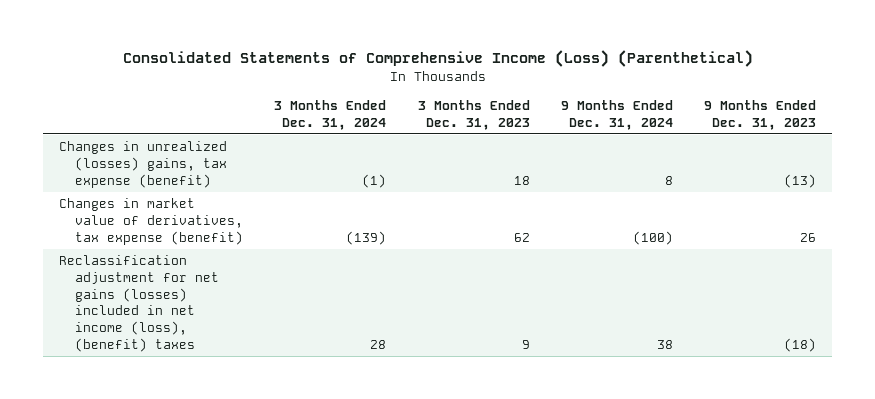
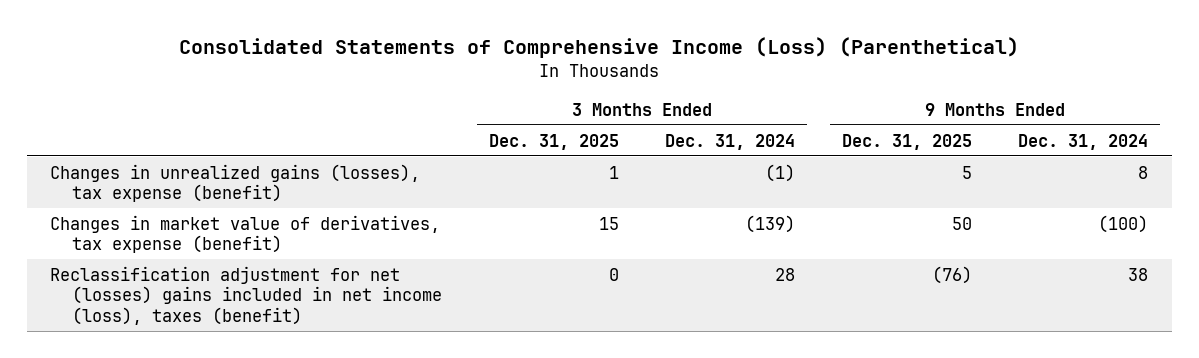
- | 3 Months Ended Dec. 31, 2024 | 3 Months Ended Dec. 31, 2023 | 9 Months Ended Dec. 31, 2024 | 9 Months Ended Dec. 31, 2023
+ | 3 Months Ended Dec. 31, 2025 | 3 Months Ended Dec. 31, 2024 | 9 Months Ended Dec. 31, 2025 | 9 Months Ended Dec. 31, 2024
- Changes in unrealized (losses) gains, tax expense (benefit) | (1) | 18 | 8 | (13)
+ Changes in unrealized gains (losses), tax expense (benefit) | 1 | (1) | 5 | 8
- Reclassification adjustment for net gains (losses) included in net income (loss), (benefit) taxes | 28 | 9 | 38 | (18)
+ Reclassification adjustment for net (losses) gains included in net income (loss), taxes (benefit) | 0 | 28 | (76) | 38

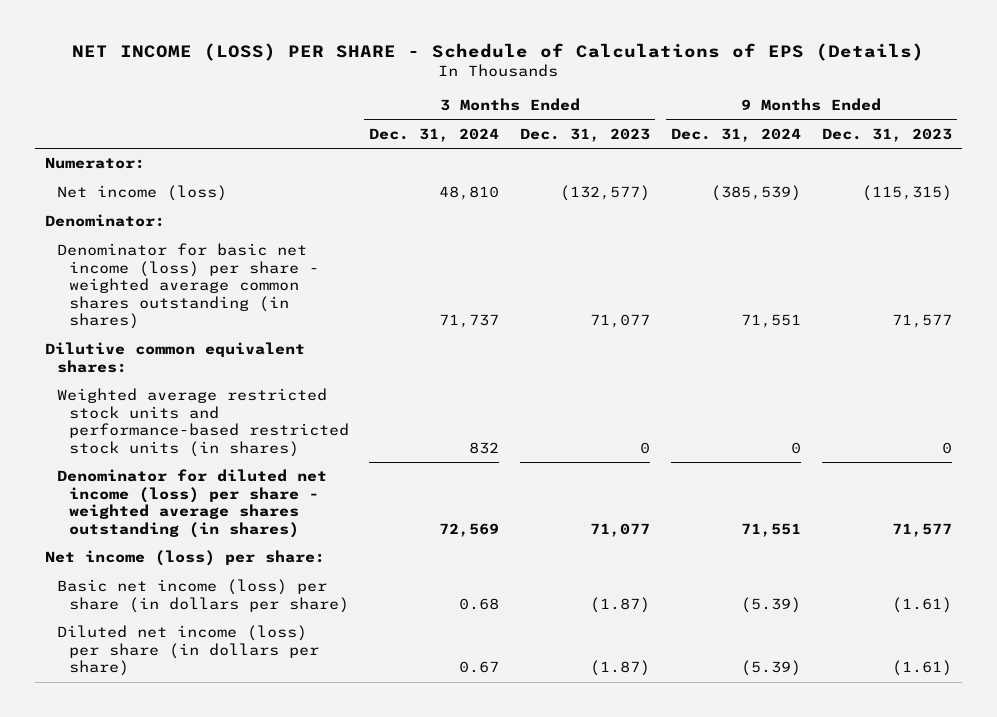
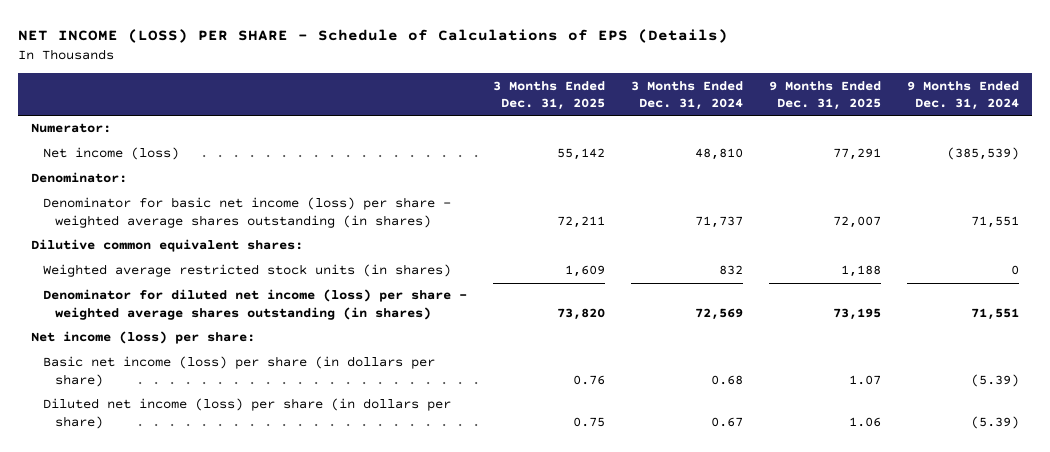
- | 3 Months Ended Dec. 31, 2024 | 3 Months Ended Dec. 31, 2023 | 9 Months Ended Dec. 31, 2024 | 9 Months Ended Dec. 31, 2023
+ | 3 Months Ended Dec. 31, 2025 | 3 Months Ended Dec. 31, 2024 | 9 Months Ended Dec. 31, 2025 | 9 Months Ended Dec. 31, 2024
- Denominator for basic net income (loss) per share - weighted average common shares outstanding (in shares) | 71,737 | 71,077 | 71,551 | 71,577
+ Denominator for basic net income (loss) per share - weighted average shares outstanding (in shares) | 72,211 | 71,737 | 72,007 | 71,551
- Weighted average restricted stock units and performance-based restricted stock units (in shares) | 832 | 0 | 0 | 0
+ Weighted average restricted stock units (in shares) | 1,609 | 832 | 1,188 | 0

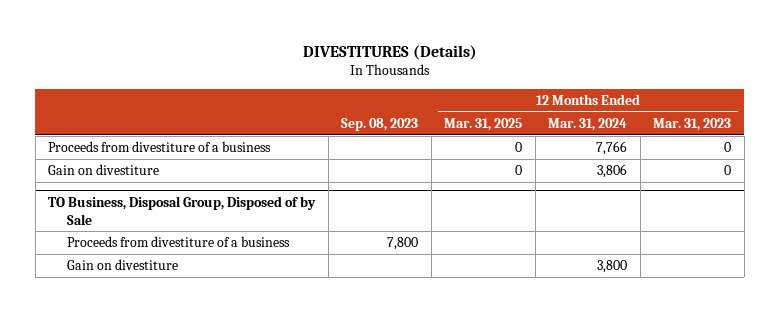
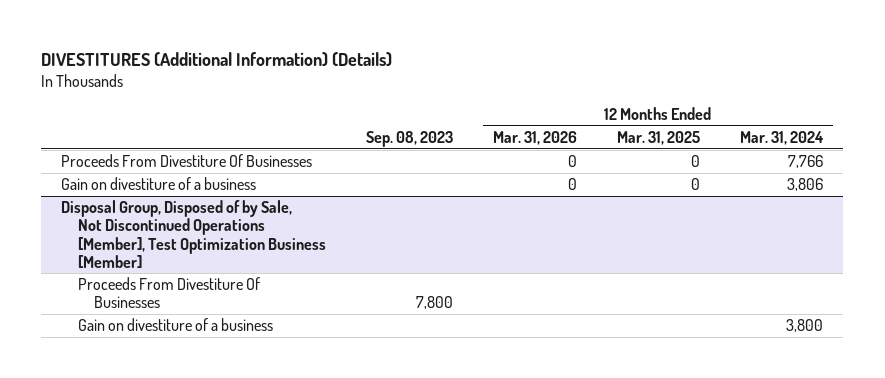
- DIVESTITURES (Details)
+ DIVESTITURES (Additional Information) (Details)
- | Sep. 08, 2023 | 12 Months Ended Mar. 31, 2025 | 12 Months Ended Mar. 31, 2024 | 12 Months Ended Mar. 31, 2023
+ | Sep. 08, 2023 | 12 Months Ended Mar. 31, 2026 | 12 Months Ended Mar. 31, 2025 | 12 Months Ended Mar. 31, 2024
- Proceeds from divestiture of a business | | 0 | 7,766 | 0
- Gain on divestiture | | 0 | 3,806 | 0
- TO Business, Disposal Group, Disposed of by Sale
- Proceeds from divestiture of a business | 7,800 | | |
- Gain on divestiture | | | 3,800 |
+ Proceeds From Divestiture Of Businesses | | 0 | 0 | 7,766
+ Gain on divestiture of a business | | 0 | 0 | 3,806
+ Disposal Group, Disposed of by Sale, Not Discontinued Operations [Member], Test Optimization Business [Member]
+ Proceeds From Divestiture Of Businesses | 7,800 | | |
+ Gain on divestiture of a business | | | | 3,800

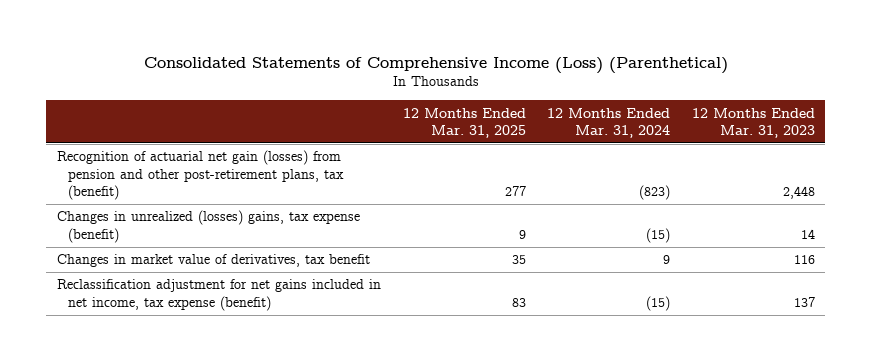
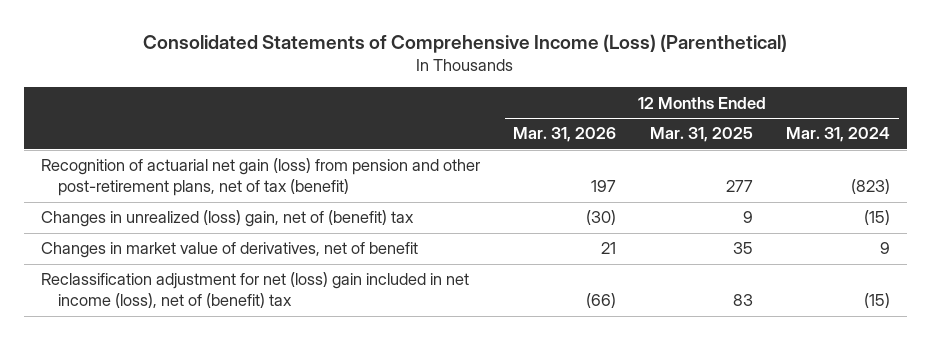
- | 12 Months Ended Mar. 31, 2025 | 12 Months Ended Mar. 31, 2024 | 12 Months Ended Mar. 31, 2023
+ | 12 Months Ended Mar. 31, 2026 | 12 Months Ended Mar. 31, 2025 | 12 Months Ended Mar. 31, 2024
- Recognition of actuarial net gain (losses) from pension and other post-retirement plans, tax (benefit) | 277 | (823) | 2,448
- Changes in unrealized (losses) gains, tax expense (benefit) | 9 | (15) | 14
- Changes in market value of derivatives, tax benefit | 35 | 9 | 116
- Reclassification adjustment for net gains included in net income, tax expense (benefit) | 83 | (15) | 137
+ Recognition of actuarial net gain (loss) from pension and other post-retirement plans, net of tax (benefit) | 197 | 277 | (823)
+ Changes in unrealized (loss) gain, net of (benefit) tax | (30) | 9 | (15)
+ Changes in market value of derivatives, net of benefit | 21 | 35 | 9
+ Reclassification adjustment for net (loss) gain included in net income (loss), net of (benefit) tax | (66) | 83 | (15)

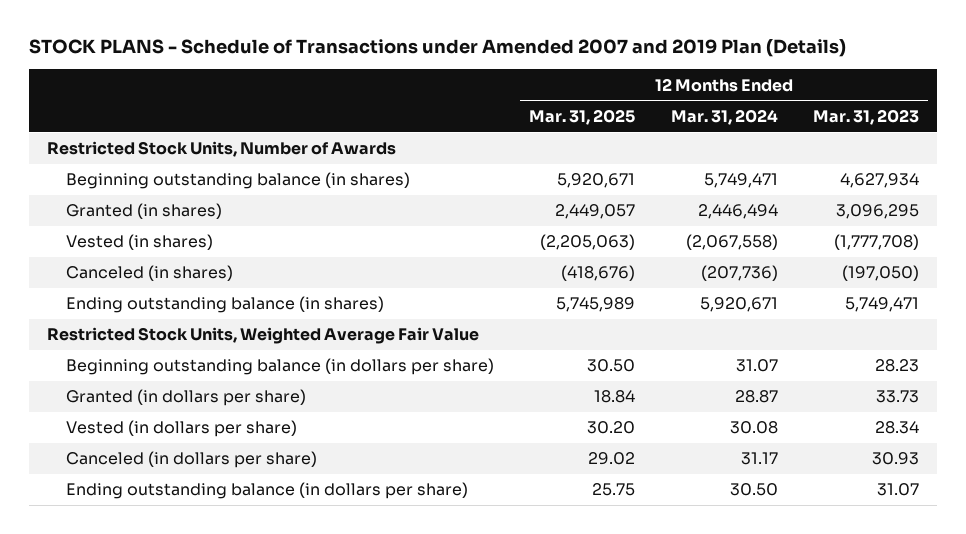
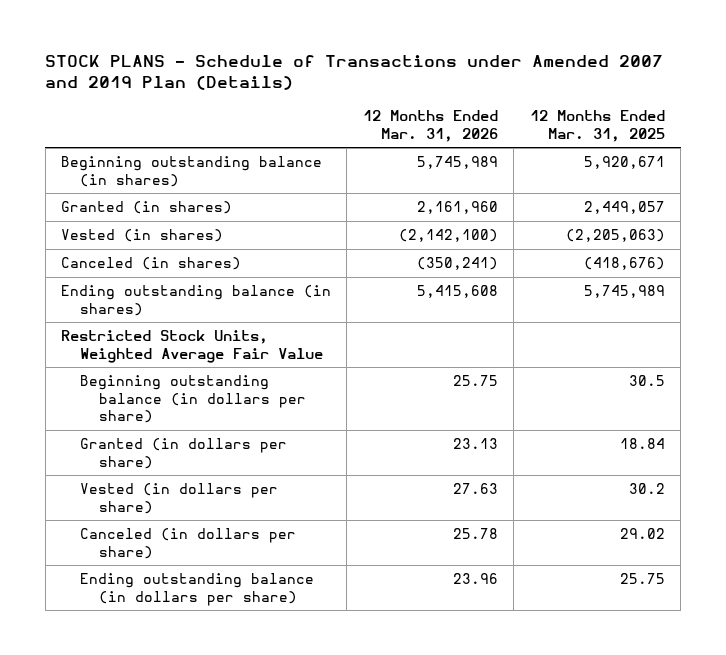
- | 12 Months Ended Mar. 31, 2025 | 12 Months Ended Mar. 31, 2024 | 12 Months Ended Mar. 31, 2023
+ | 12 Months Ended Mar. 31, 2026 | 12 Months Ended Mar. 31, 2025
- Restricted Stock Units, Number of Awards
- Beginning outstanding balance (in dollars per share) | 30.50 | 31.07 | 28.23
+ Beginning outstanding balance (in dollars per share) | 25.75 | 30.5
- Vested (in dollars per share) | 30.20 | 30.08 | 28.34
+ Vested (in dollars per share) | 27.63 | 30.2

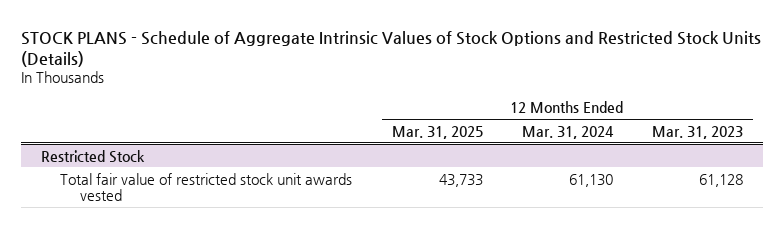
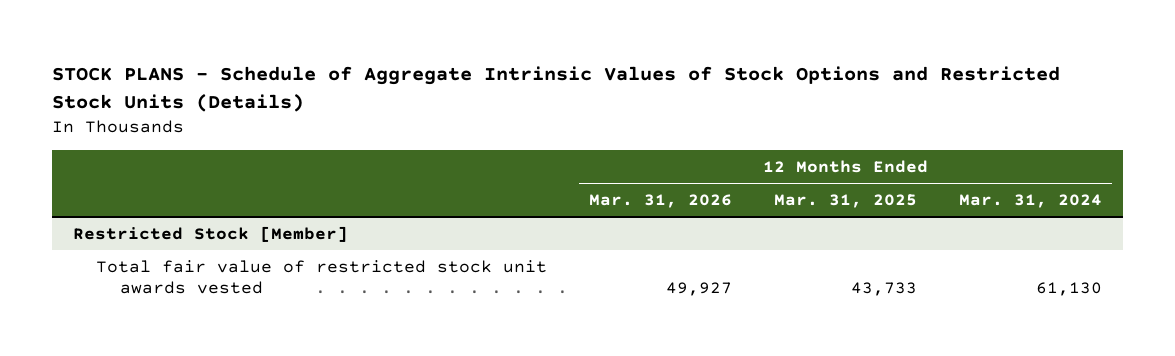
- | 12 Months Ended Mar. 31, 2025 | 12 Months Ended Mar. 31, 2024 | 12 Months Ended Mar. 31, 2023
+ | 12 Months Ended Mar. 31, 2026 | 12 Months Ended Mar. 31, 2025 | 12 Months Ended Mar. 31, 2024
- Restricted Stock
+ Restricted Stock [Member]

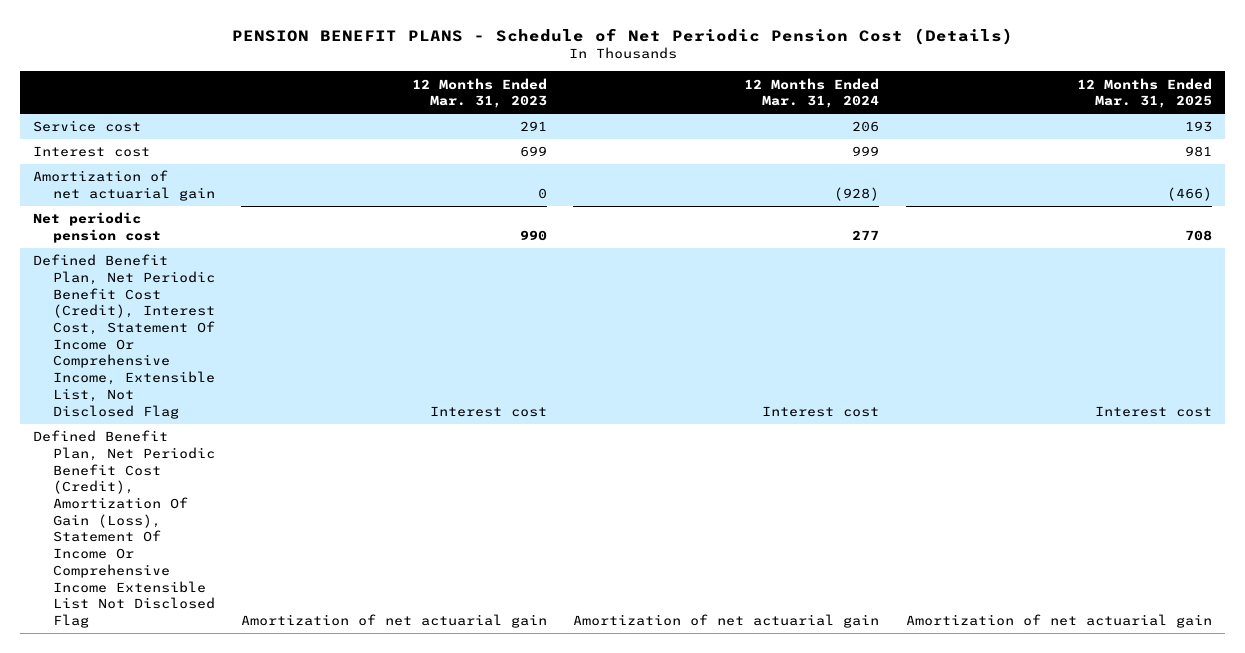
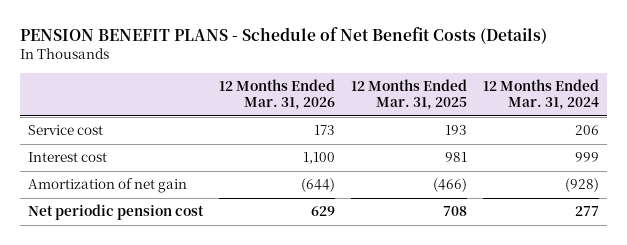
- PENSION BENEFIT PLANS - Schedule of Net Periodic Pension Cost (Details)
+ PENSION BENEFIT PLANS - Schedule of Net Benefit Costs (Details)
- | 12 Months Ended Mar. 31, 2023 | 12 Months Ended Mar. 31, 2024 | 12 Months Ended Mar. 31, 2025
+ | 12 Months Ended Mar. 31, 2026 | 12 Months Ended Mar. 31, 2025 | 12 Months Ended Mar. 31, 2024
- Amortization of net actuarial gain | 0 | (928) | (466)
+ Amortization of net gain | (644) | (466) | (928)
- Defined Benefit Plan, Net Periodic Benefit Cost (Credit), Interest Cost, Statement Of Income Or Comprehensive Income, Extensible List, Not Disclosed Flag | Interest cost | Interest cost | Interest cost
- Defined Benefit Plan, Net Periodic Benefit Cost (Credit), Amortization Of Gain (Loss), Statement Of Income Or Comprehensive Income Extensible List Not Disclosed Flag | Amortization of net actuarial gain | Amortization of net actuarial gain | Amortization of net actuarial gain

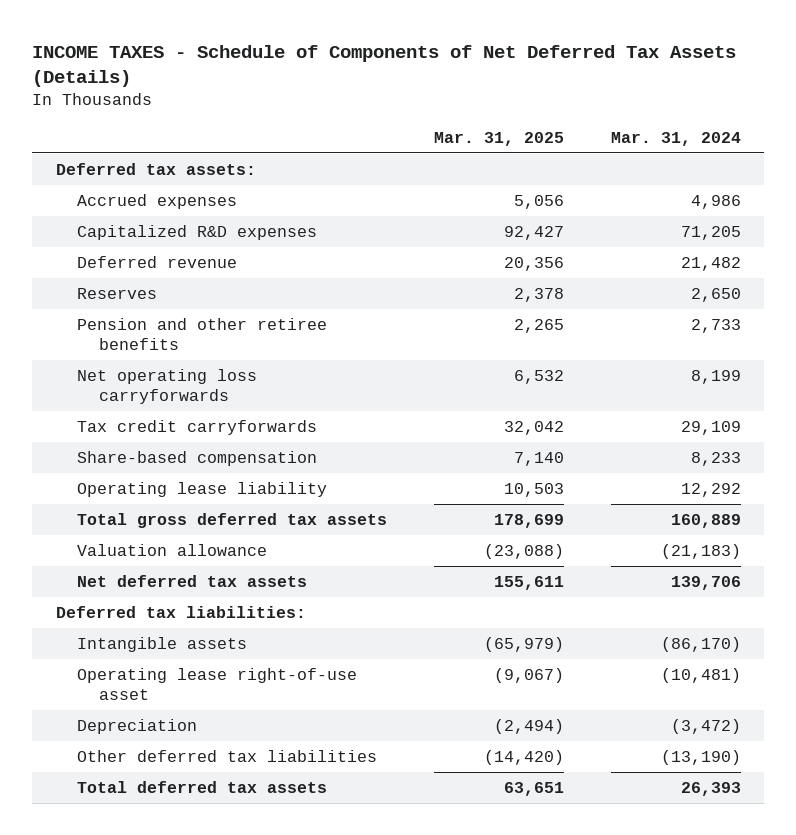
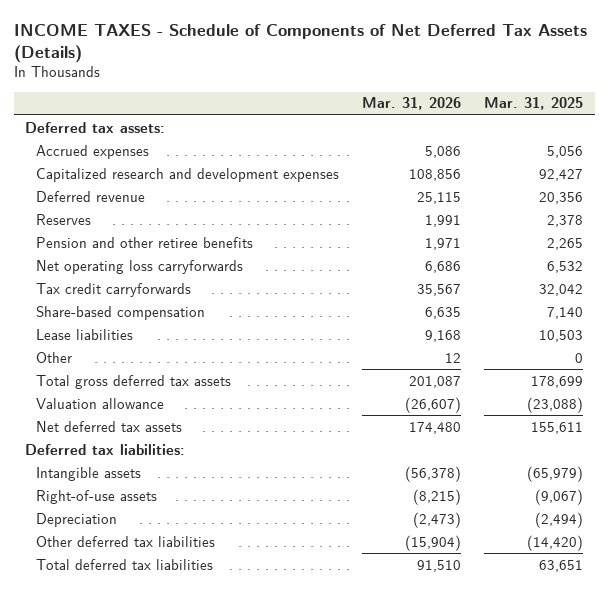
- | Mar. 31, 2025 | Mar. 31, 2024
+ | Mar. 31, 2026 | Mar. 31, 2025
- Capitalized R&D expenses | 92,427 | 71,205
+ Capitalized research and development expenses | 108,856 | 92,427
- Operating lease liability | 10,503 | 12,292
+ Lease liabilities | 9,168 | 10,503
+ Other | 12 | 0
- Operating lease right-of-use asset | (9,067) | (10,481)
+ Right-of-use assets | (8,215) | (9,067)
- Total deferred tax assets | 63,651 | 26,393
+ Total deferred tax liabilities | 91,510 | 63,651

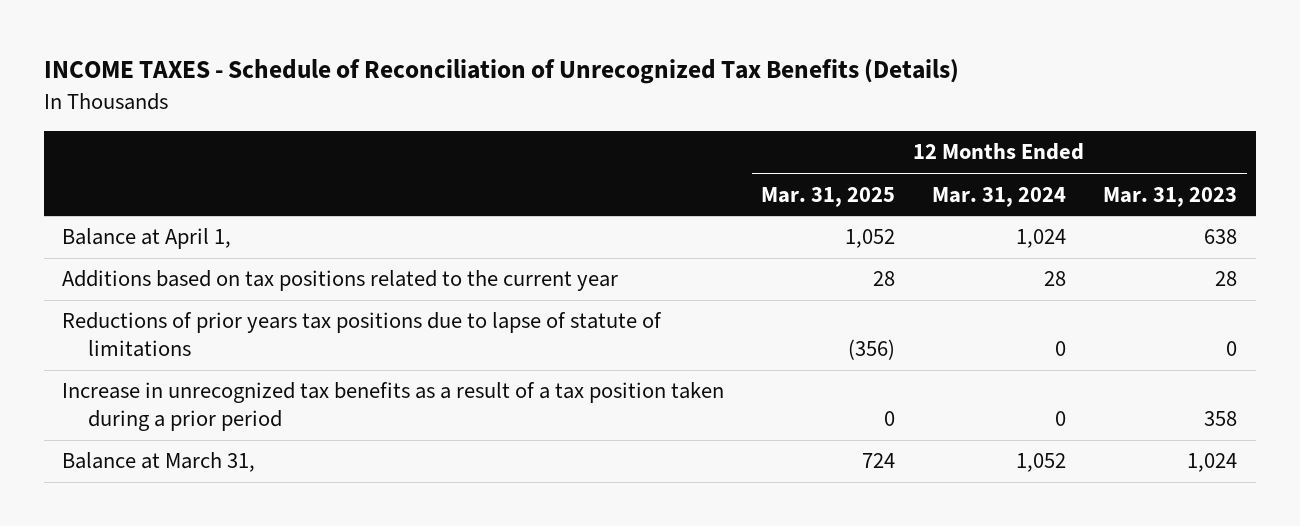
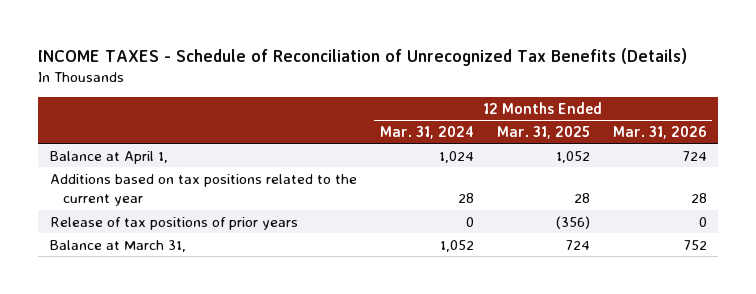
- | 12 Months Ended Mar. 31, 2025 | 12 Months Ended Mar. 31, 2024 | 12 Months Ended Mar. 31, 2023
+ | 12 Months Ended Mar. 31, 2024 | 12 Months Ended Mar. 31, 2025 | 12 Months Ended Mar. 31, 2026
- Reductions of prior years tax positions due to lapse of statute of limitations | (356) | 0 | 0
- Increase in unrecognized tax benefits as a result of a tax position taken during a prior period | 0 | 0 | 358
+ Release of tax positions of prior years | 0 | (356) | 0

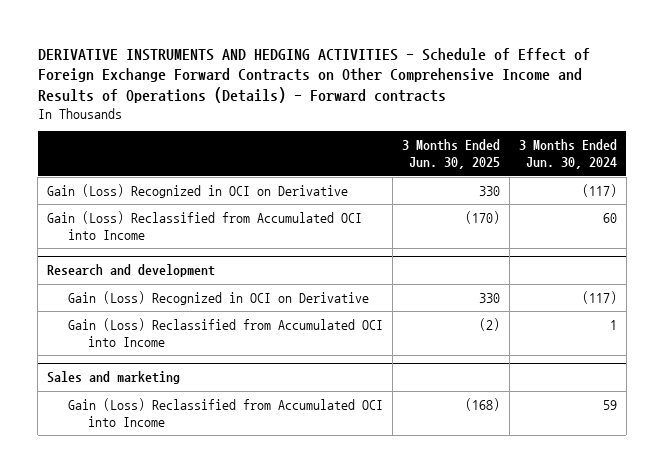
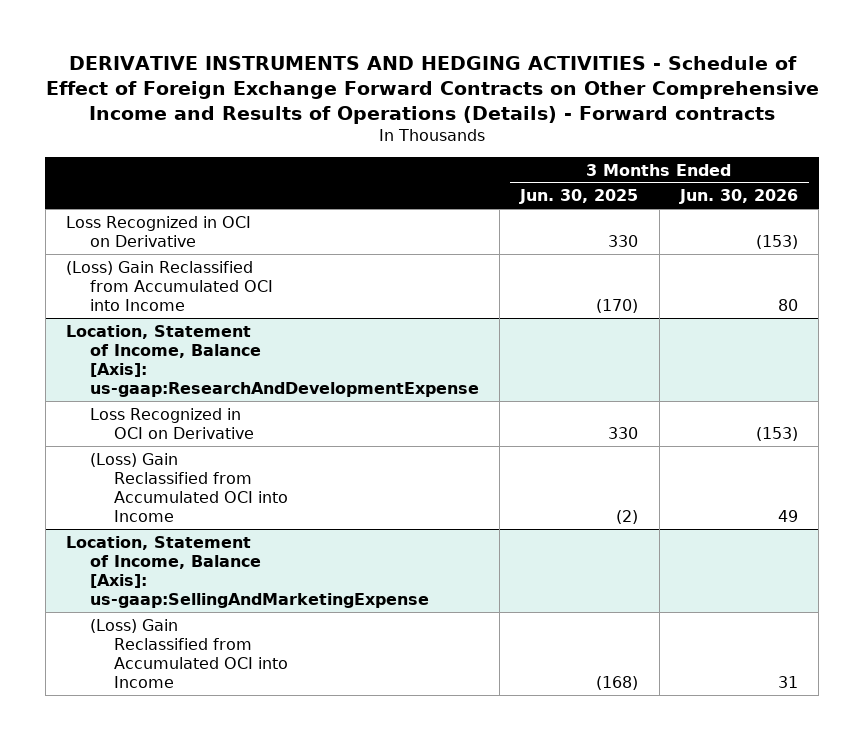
- | 3 Months Ended Jun. 30, 2025 | 3 Months Ended Jun. 30, 2024
+ | 3 Months Ended Jun. 30, 2025 | 3 Months Ended Jun. 30, 2026
- Gain (Loss) Recognized in OCI on Derivative | 330 | (117)
- Gain (Loss) Reclassified from Accumulated OCI into Income | (170) | 60
- Research and development
- Gain (Loss) Recognized in OCI on Derivative | 330 | (117)
- Gain (Loss) Reclassified from Accumulated OCI into Income | (2) | 1
- Sales and marketing
- Gain (Loss) Reclassified from Accumulated OCI into Income | (168) | 59
+ Loss Recognized in OCI on Derivative | 330 | (153)
+ (Loss) Gain Reclassified from Accumulated OCI into Income | (170) | 80
+ Location, Statement of Income, Balance [Axis]: us-gaap:ResearchAndDevelopmentExpense
+ Loss Recognized in OCI on Derivative | 330 | (153)
+ (Loss) Gain Reclassified from Accumulated OCI into Income | (2) | 49
+ Location, Statement of Income, Balance [Axis]: us-gaap:SellingAndMarketingExpense
+ (Loss) Gain Reclassified from Accumulated OCI into Income | (168) | 31

